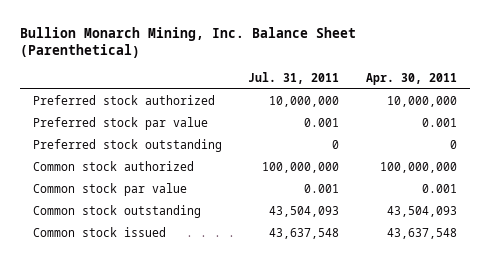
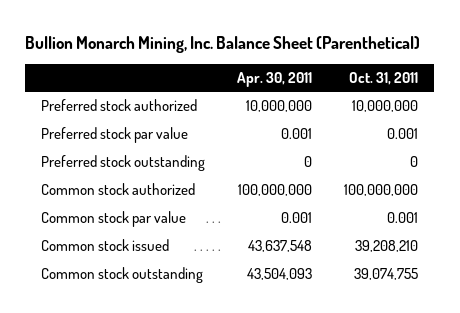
- | Jul. 31, 2011 | Apr. 30, 2011
+ | Apr. 30, 2011 | Oct. 31, 2011
moved down: Common stock outstanding | 43,504,093 | 39,074,755

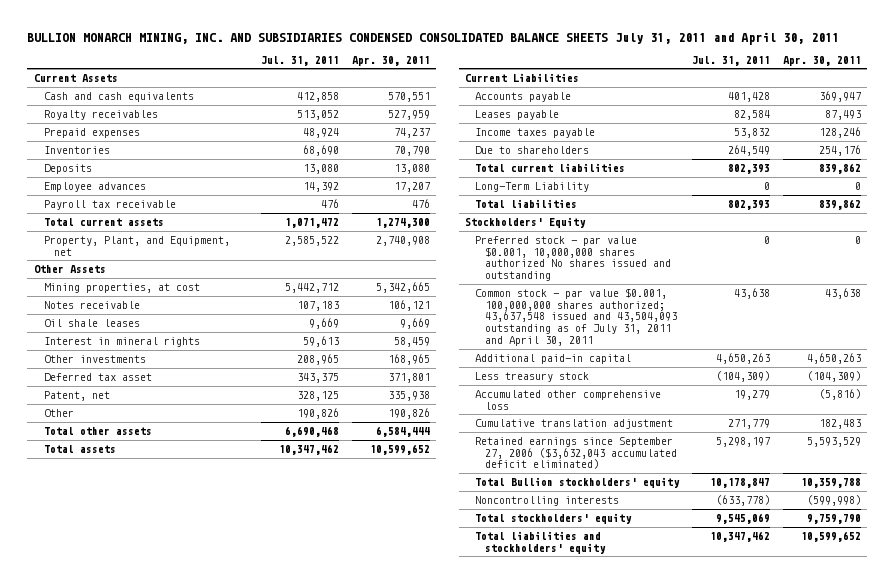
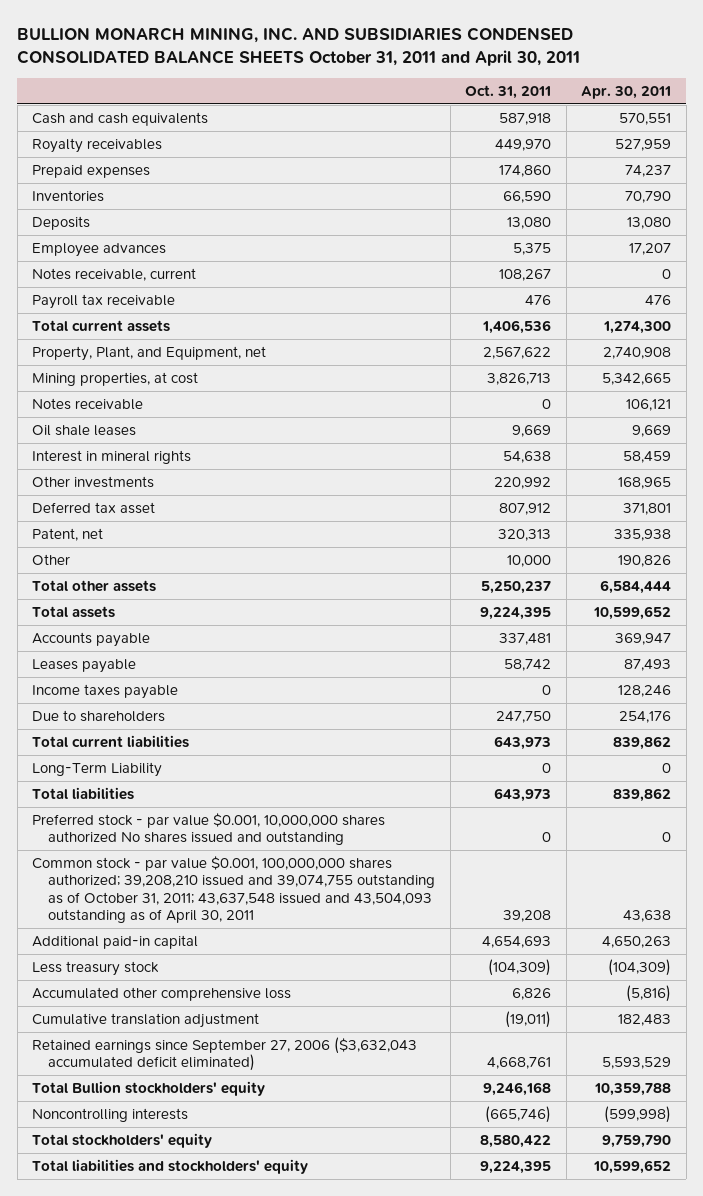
- BULLION MONARCH MINING, INC. AND SUBSIDIARIES CONDENSED CONSOLIDATED BALANCE SHEETS July 31, 2011 and April 30, 2011
+ BULLION MONARCH MINING, INC. AND SUBSIDIARIES CONDENSED CONSOLIDATED BALANCE SHEETS October 31, 2011 and April 30, 2011
- | Jul. 31, 2011 | Apr. 30, 2011
+ | Oct. 31, 2011 | Apr. 30, 2011
- Current Assets
+ Notes receivable, current | 108,267 | 0
- Other Assets
- Current Liabilities
- Stockholders' Equity
- Common stock - par value $0.001, 100,000,000 shares authorized; 43,637,548 issued and 43,504,093 outstanding as of July 31, 2011 and April 30, 2011 | 43,638 | 43,638
+ Common stock - par value $0.001, 100,000,000 shares authorized; 39,208,210 issued and 39,074,755 outstanding as of October 31, 2011; 43,637,548 issued and 43,504,093 outstanding as of April 30, 2011 | 39,208 | 43,638

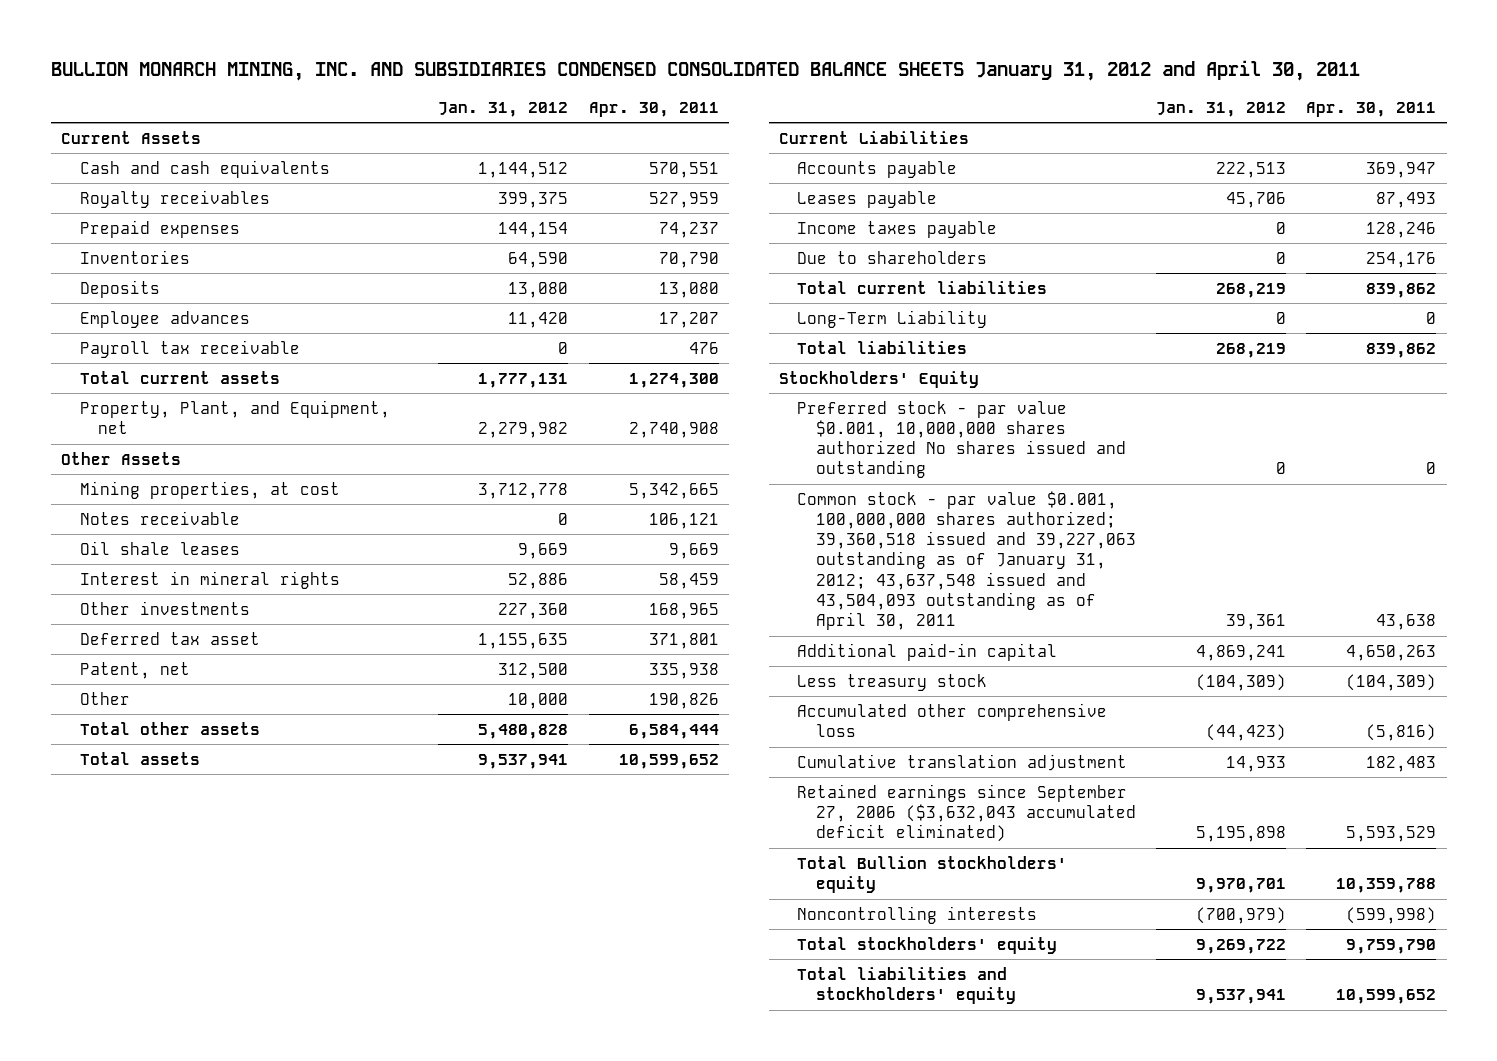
- BULLION MONARCH MINING, INC. AND SUBSIDIARIES CONDENSED CONSOLIDATED BALANCE SHEETS October 31, 2011 and April 30, 2011
+ BULLION MONARCH MINING, INC. AND SUBSIDIARIES CONDENSED CONSOLIDATED BALANCE SHEETS January 31, 2012 and April 30, 2011
- | Oct. 31, 2011 | Apr. 30, 2011
+ | Jan. 31, 2012 | Apr. 30, 2011
+ Current Assets
- Notes receivable, current | 108,267 | 0
+ Other Assets
+ Current Liabilities
+ Stockholders' Equity
- Common stock - par value $0.001, 100,000,000 shares authorized; 39,208,210 issued and 39,074,755 outstanding as of October 31, 2011; 43,637,548 issued and 43,504,093 outstanding as of April 30, 2011 | 39,208 | 43,638
+ Common stock - par value $0.001, 100,000,000 shares authorized; 39,360,518 issued and 39,227,063 outstanding as of January 31, 2012; 43,637,548 issued and 43,504,093 outstanding as of April 30, 2011 | 39,361 | 43,638

